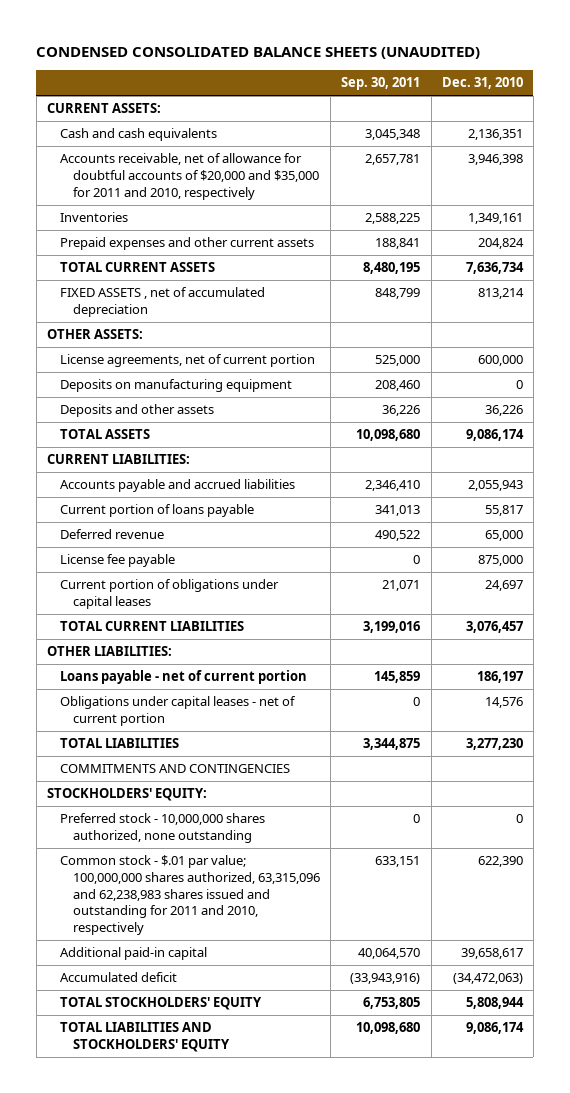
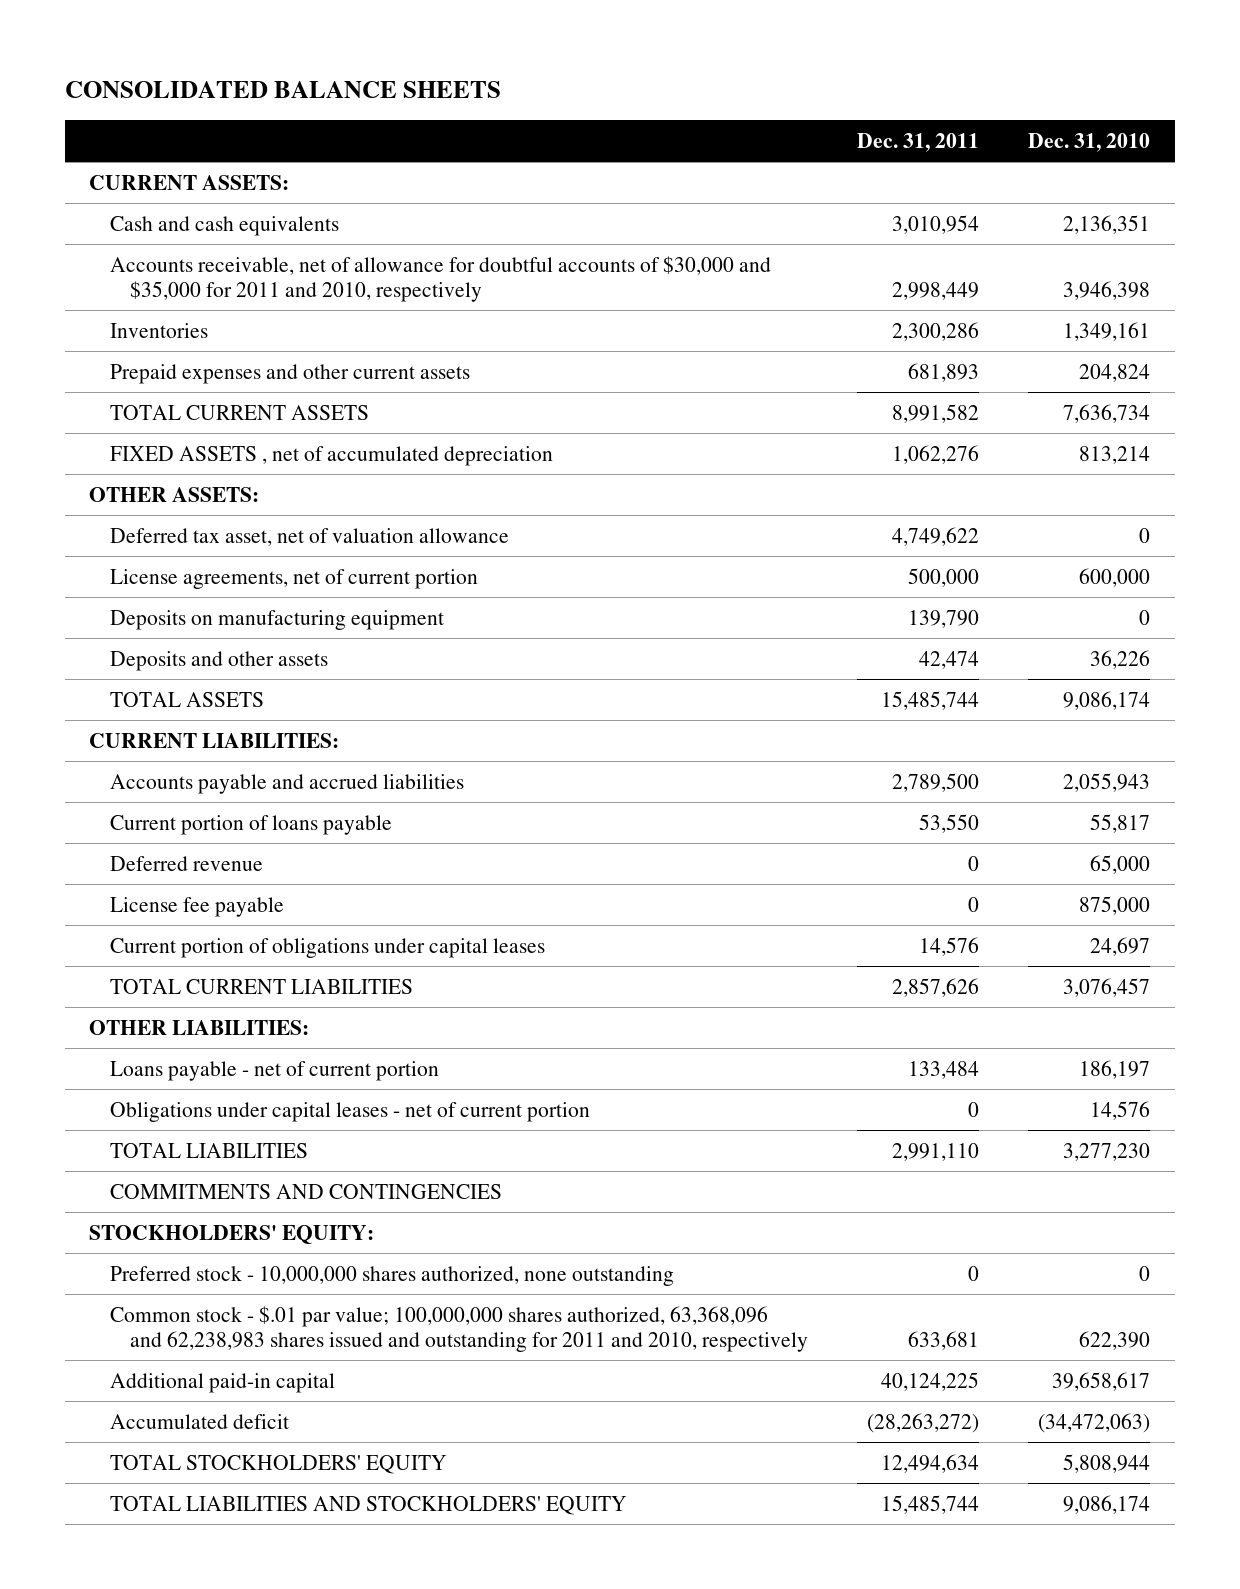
- CONDENSED CONSOLIDATED BALANCE SHEETS (UNAUDITED)
+ CONSOLIDATED BALANCE SHEETS
- | Sep. 30, 2011 | Dec. 31, 2010
+ | Dec. 31, 2011 | Dec. 31, 2010
- Accounts receivable, net of allowance for doubtful accounts of $20,000 and $35,000 for 2011 and 2010, respectively | 2,657,781 | 3,946,398
+ Accounts receivable, net of allowance for doubtful accounts of $30,000 and $35,000 for 2011 and 2010, respectively | 2,998,449 | 3,946,398
+ Deferred tax asset, net of valuation allowance | 4,749,622 | 0
- Common stock - $.01 par value; 100,000,000 shares authorized, 63,315,096 and 62,238,983 shares issued and outstanding for 2011 and 2010, respectively | 633,151 | 622,390
+ Common stock - $.01 par value; 100,000,000 shares authorized, 63,368,096 and 62,238,983 shares issued and outstanding for 2011 and 2010, respectively | 633,681 | 622,390

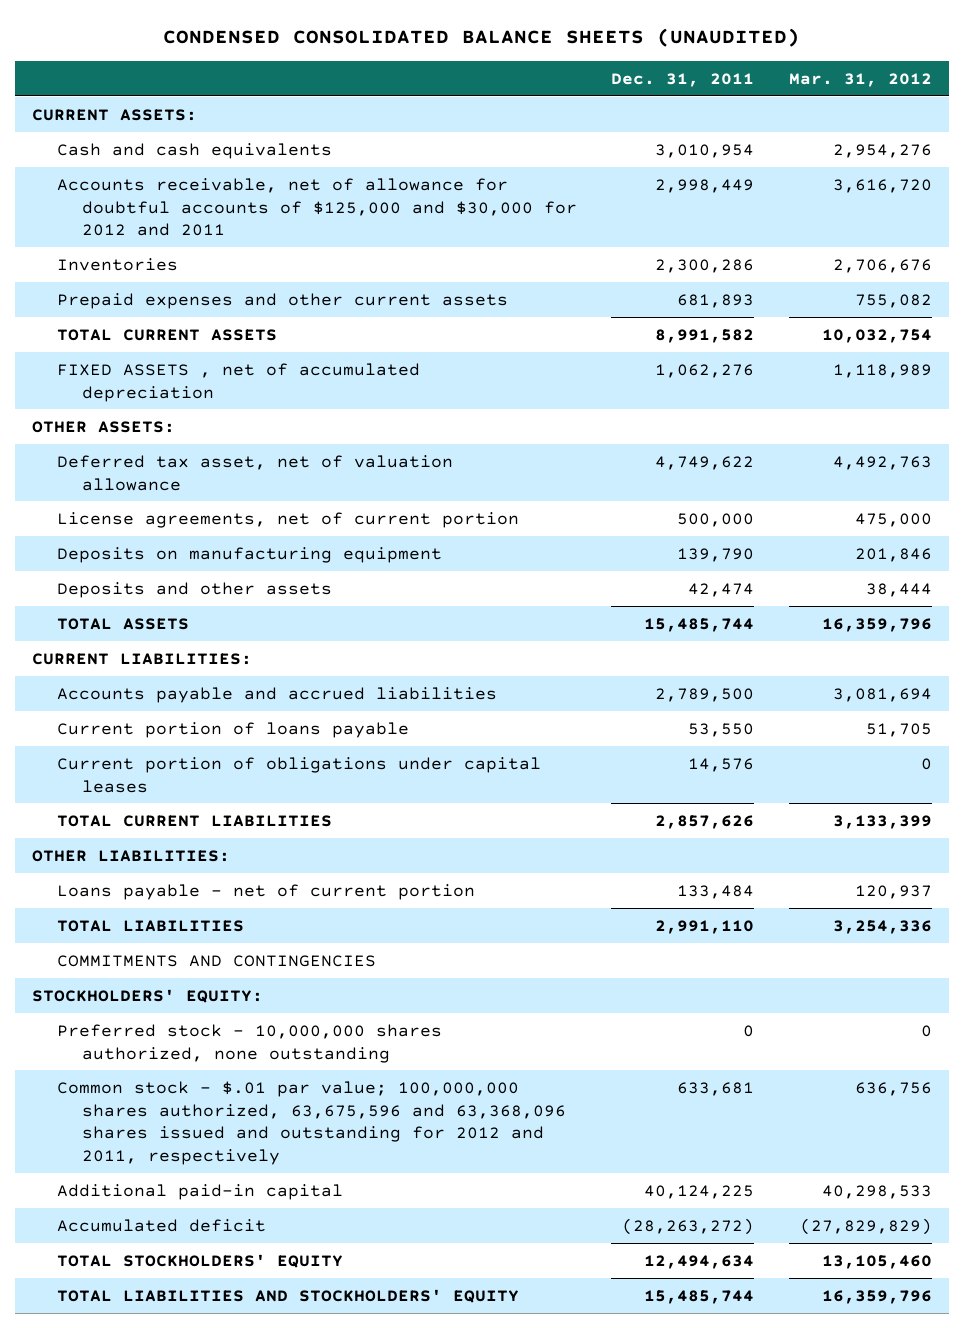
- CONSOLIDATED BALANCE SHEETS
+ CONDENSED CONSOLIDATED BALANCE SHEETS (UNAUDITED)
- | Dec. 31, 2011 | Dec. 31, 2010
+ | Dec. 31, 2011 | Mar. 31, 2012
- Accounts receivable, net of allowance for doubtful accounts of $30,000 and $35,000 for 2011 and 2010, respectively | 2,998,449 | 3,946,398
+ Accounts receivable, net of allowance for doubtful accounts of $125,000 and $30,000 for 2012 and 2011 | 2,998,449 | 3,616,720
- Deferred revenue | 0 | 65,000
- License fee payable | 0 | 875,000
- Obligations under capital leases - net of current portion | 0 | 14,576
- Common stock - $.01 par value; 100,000,000 shares authorized, 63,368,096 and 62,238,983 shares issued and outstanding for 2011 and 2010, respectively | 633,681 | 622,390
+ Common stock - $.01 par value; 100,000,000 shares authorized, 63,675,596 and 63,368,096 shares issued and outstanding for 2012 and 2011, respectively | 633,681 | 636,756

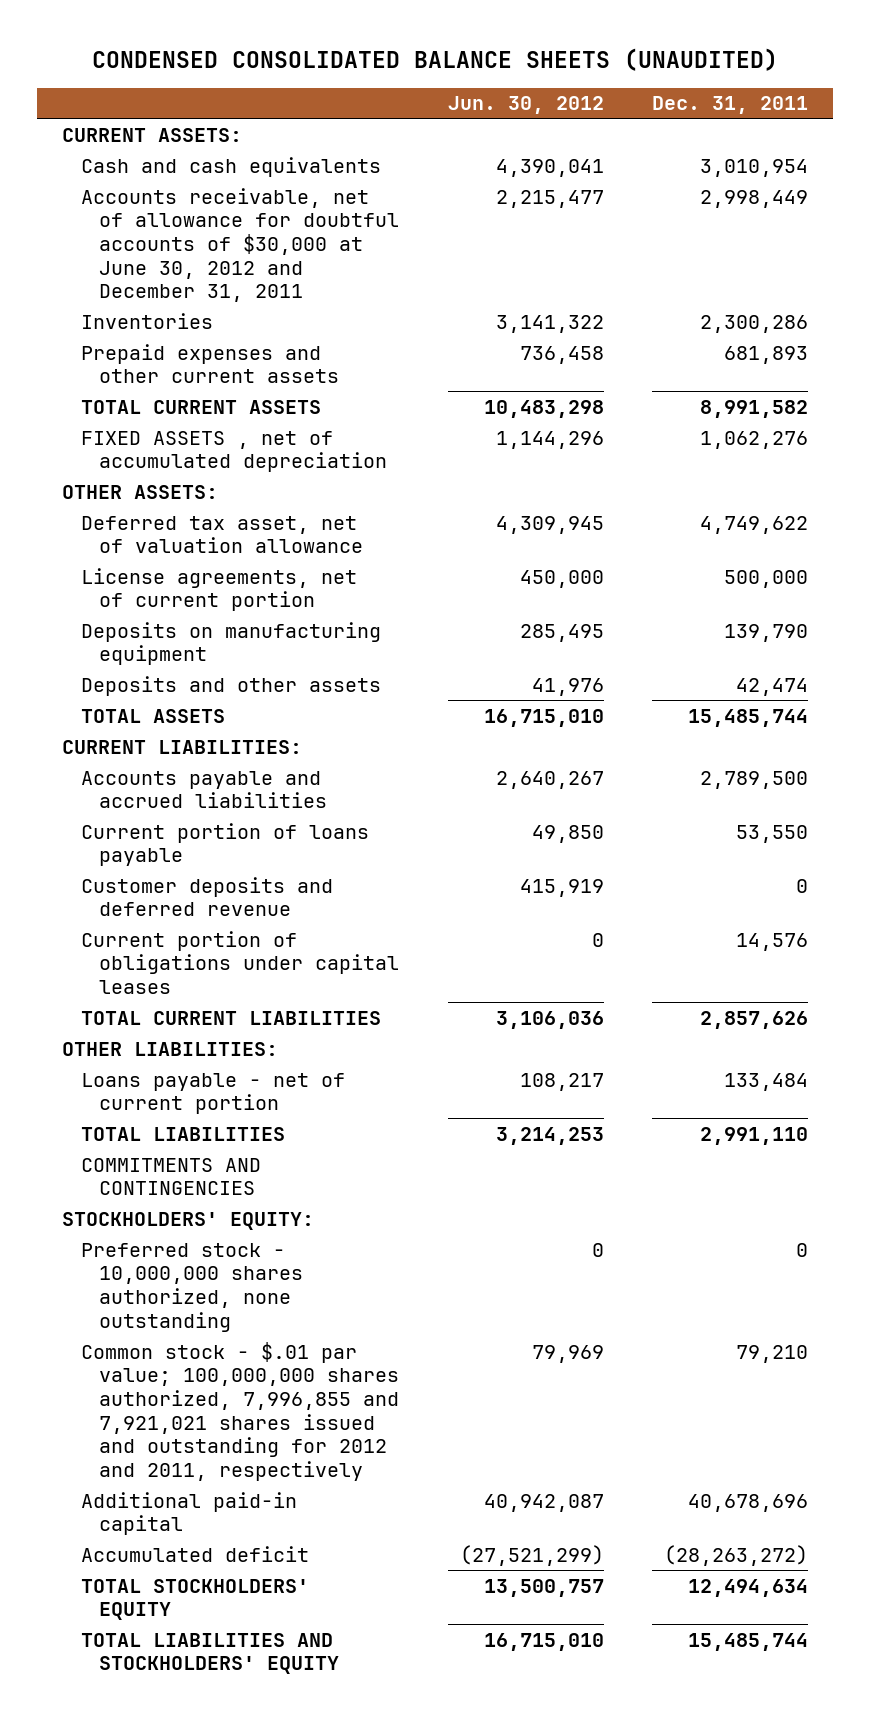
- | Dec. 31, 2011 | Mar. 31, 2012
+ | Jun. 30, 2012 | Dec. 31, 2011
- Accounts receivable, net of allowance for doubtful accounts of $125,000 and $30,000 for 2012 and 2011 | 2,998,449 | 3,616,720
+ Accounts receivable, net of allowance for doubtful accounts of $30,000 at June 30, 2012 and December 31, 2011 | 2,215,477 | 2,998,449
+ Customer deposits and deferred revenue | 415,919 | 0
- Common stock - $.01 par value; 100,000,000 shares authorized, 63,675,596 and 63,368,096 shares issued and outstanding for 2012 and 2011, respectively | 633,681 | 636,756
- Additional paid-in capital | 40,124,225 | 40,298,533
+ Common stock - $.01 par value; 100,000,000 shares authorized, 7,996,855 and 7,921,021 shares issued and outstanding for 2012 and 2011, respectively | 79,969 | 79,210
+ Additional paid-in capital | 40,942,087 | 40,678,696

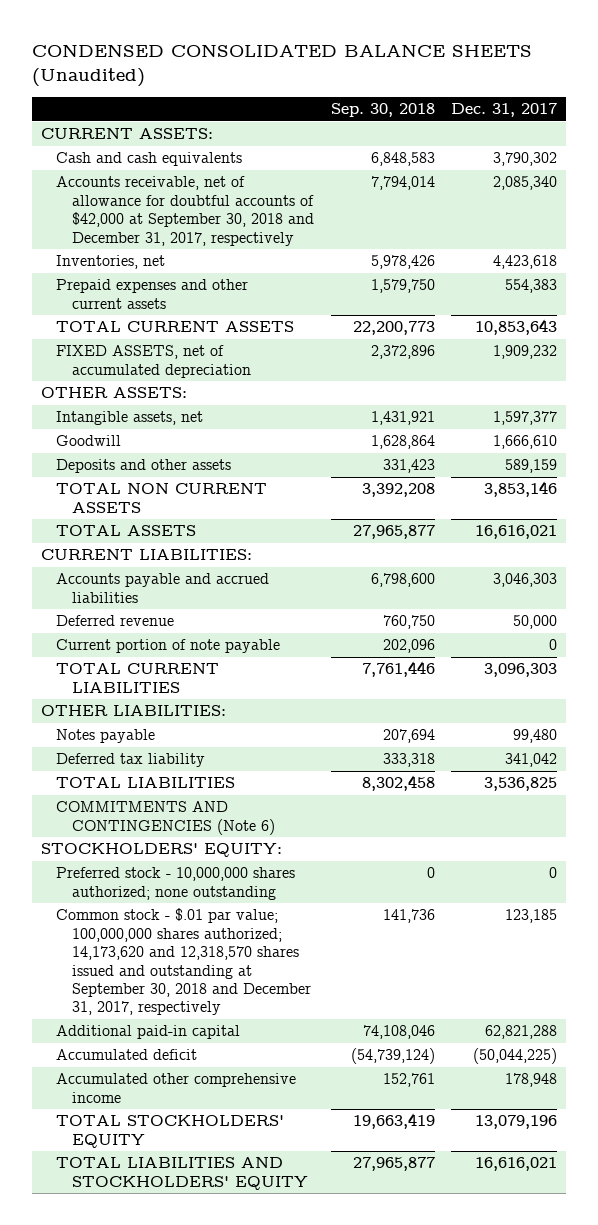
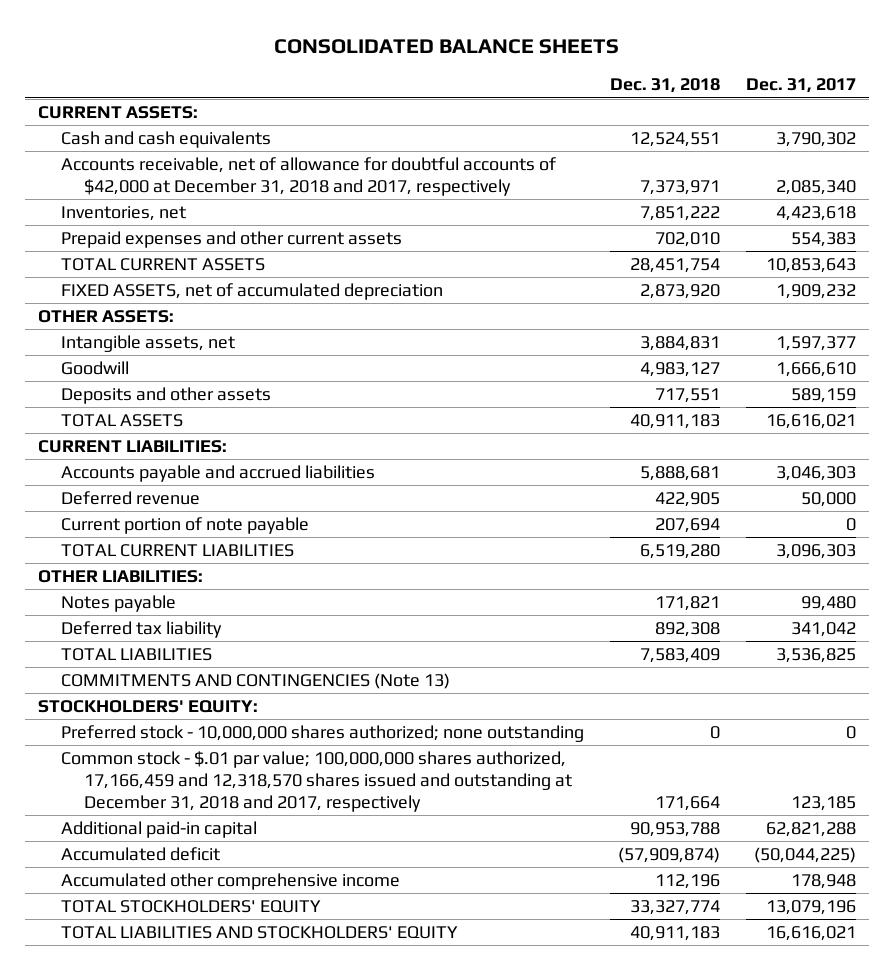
- CONDENSED CONSOLIDATED BALANCE SHEETS (Unaudited)
+ CONSOLIDATED BALANCE SHEETS
- | Sep. 30, 2018 | Dec. 31, 2017
+ | Dec. 31, 2018 | Dec. 31, 2017
- Accounts receivable, net of allowance for doubtful accounts of $42,000 at September 30, 2018 and December 31, 2017, respectively | 7,794,014 | 2,085,340
+ Accounts receivable, net of allowance for doubtful accounts of $42,000 at December 31, 2018 and 2017, respectively | 7,373,971 | 2,085,340
- TOTAL NON CURRENT ASSETS | 3,392,208 | 3,853,146
- COMMITMENTS AND CONTINGENCIES (Note 6)
+ COMMITMENTS AND CONTINGENCIES (Note 13)
- Common stock - $.01 par value; 100,000,000 shares authorized; 14,173,620 and 12,318,570 shares issued and outstanding at September 30, 2018 and December 31, 2017, respectively | 141,736 | 123,185
+ Common stock - $.01 par value; 100,000,000 shares authorized, 17,166,459 and 12,318,570 shares issued and outstanding at December 31, 2018 and 2017, respectively | 171,664 | 123,185

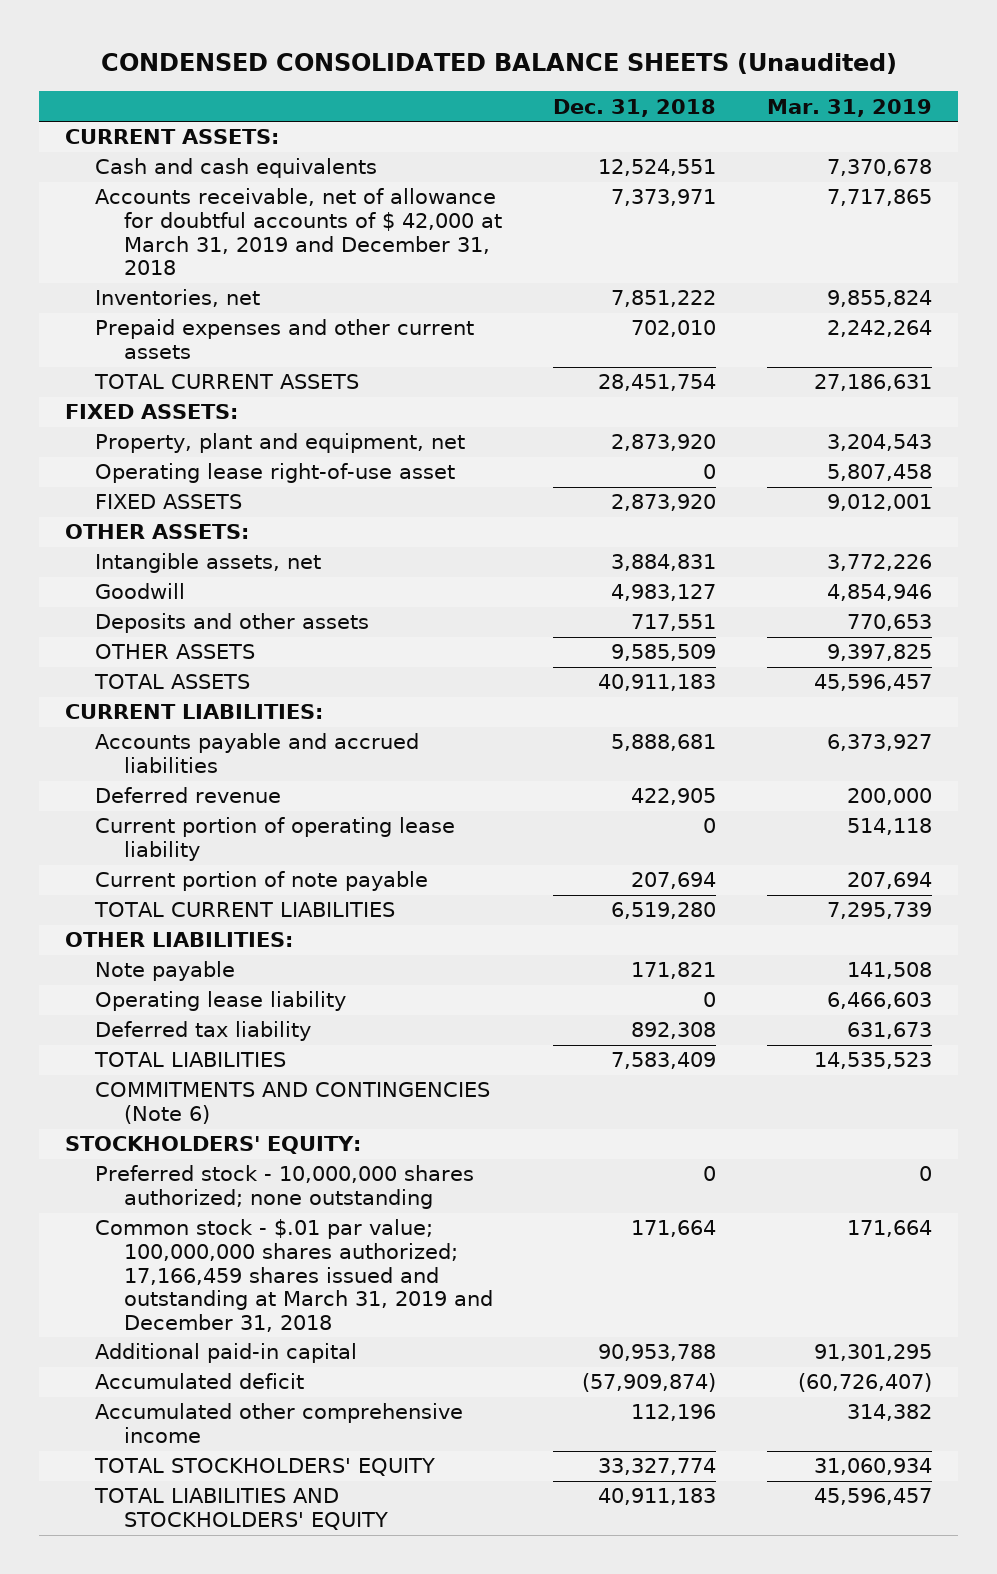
- CONSOLIDATED BALANCE SHEETS
+ CONDENSED CONSOLIDATED BALANCE SHEETS (Unaudited)
- | Dec. 31, 2018 | Dec. 31, 2017
+ | Dec. 31, 2018 | Mar. 31, 2019
- Accounts receivable, net of allowance for doubtful accounts of $42,000 at December 31, 2018 and 2017, respectively | 7,373,971 | 2,085,340
+ Accounts receivable, net of allowance for doubtful accounts of $ 42,000 at March 31, 2019 and December 31, 2018 | 7,373,971 | 7,717,865
- FIXED ASSETS, net of accumulated depreciation | 2,873,920 | 1,909,232
+ FIXED ASSETS:
+ Property, plant and equipment, net | 2,873,920 | 3,204,543
+ Operating lease right-of-use asset | 0 | 5,807,458
+ FIXED ASSETS | 2,873,920 | 9,012,001
+ OTHER ASSETS | 9,585,509 | 9,397,825
+ Current portion of operating lease liability | 0 | 514,118
- Notes payable | 171,821 | 99,480
+ Note payable | 171,821 | 141,508
+ Operating lease liability | 0 | 6,466,603
- COMMITMENTS AND CONTINGENCIES (Note 13)
+ COMMITMENTS AND CONTINGENCIES (Note 6)
- Common stock - $.01 par value; 100,000,000 shares authorized, 17,166,459 and 12,318,570 shares issued and outstanding at December 31, 2018 and 2017, respectively | 171,664 | 123,185
+ Common stock - $.01 par value; 100,000,000 shares authorized; 17,166,459 shares issued and outstanding at March 31, 2019 and December 31, 2018 | 171,664 | 171,664

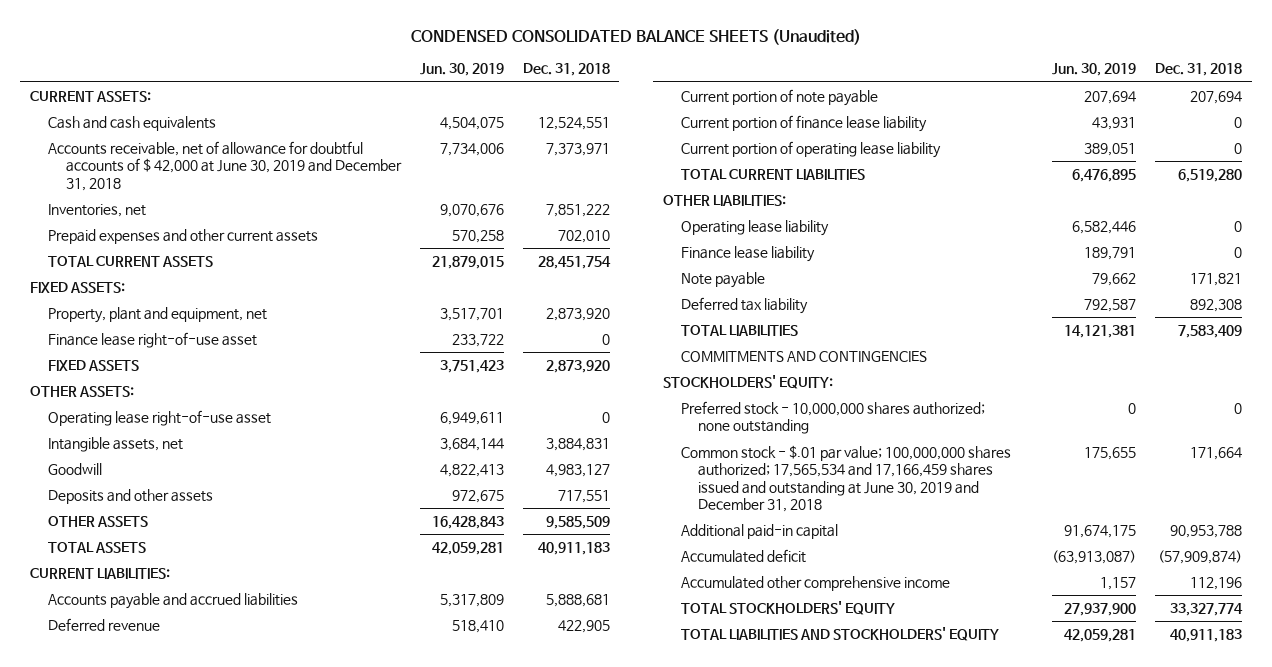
- | Dec. 31, 2018 | Mar. 31, 2019
+ | Jun. 30, 2019 | Dec. 31, 2018
- Accounts receivable, net of allowance for doubtful accounts of $ 42,000 at March 31, 2019 and December 31, 2018 | 7,373,971 | 7,717,865
+ Accounts receivable, net of allowance for doubtful accounts of $ 42,000 at June 30, 2019 and December 31, 2018 | 7,734,006 | 7,373,971
+ Finance lease right-of-use asset | 233,722 | 0
moved down: Operating lease right-of-use asset | 6,949,611 | 0
+ Current portion of finance lease liability | 43,931 | 0
moved down: Current portion of operating lease liability | 389,051 | 0
+ Finance lease liability | 189,791 | 0
moved down: Note payable | 79,662 | 171,821
- COMMITMENTS AND CONTINGENCIES (Note 6)
+ COMMITMENTS AND CONTINGENCIES
- Common stock - $.01 par value; 100,000,000 shares authorized; 17,166,459 shares issued and outstanding at March 31, 2019 and December 31, 2018 | 171,664 | 171,664
+ Common stock - $.01 par value; 100,000,000 shares authorized; 17,565,534 and 17,166,459 shares issued and outstanding at June 30, 2019 and December 31, 2018 | 175,655 | 171,664

